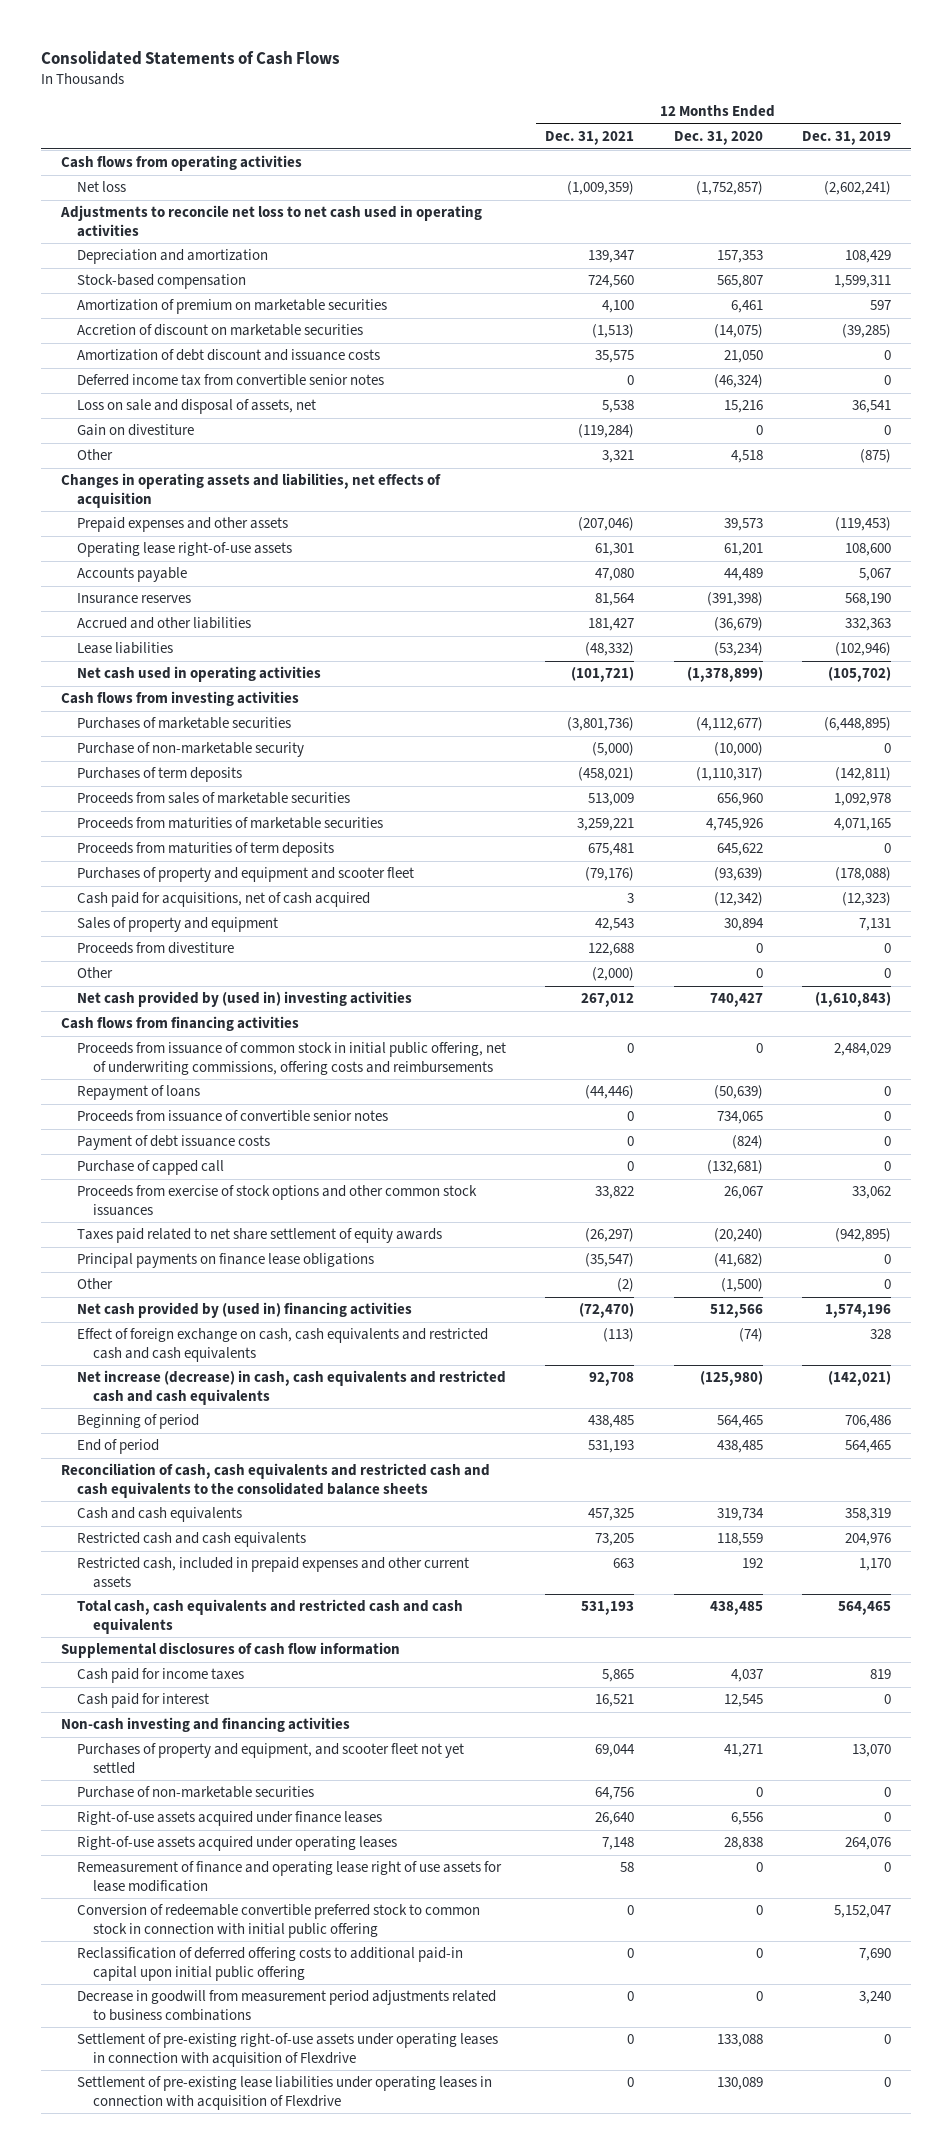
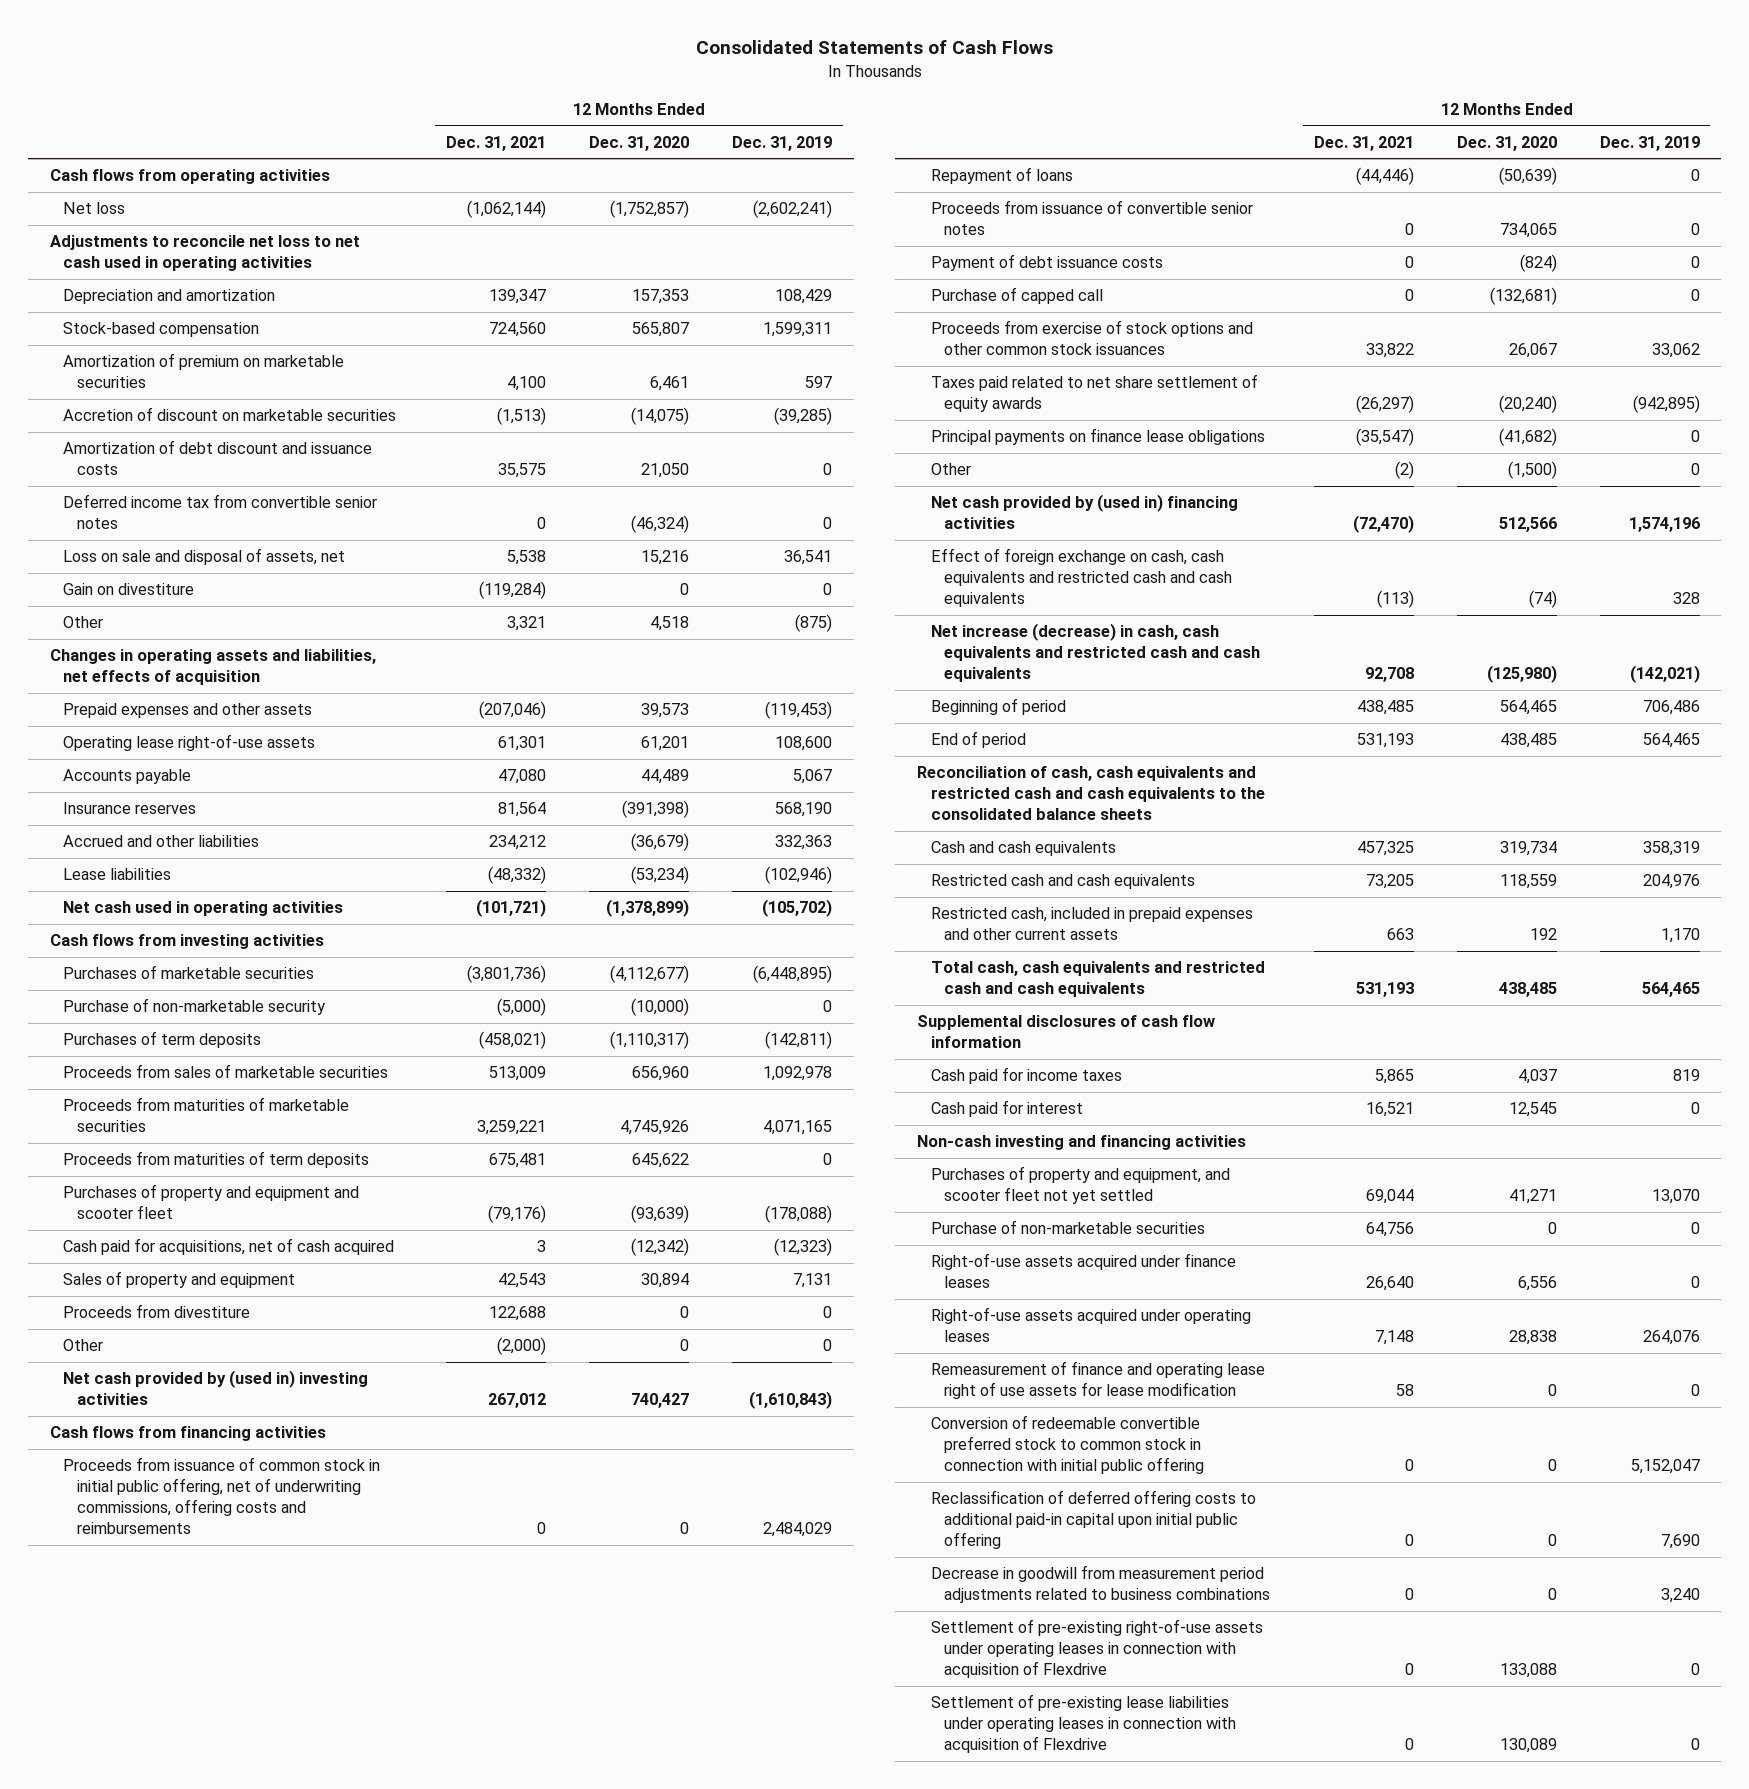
- Net loss | (1,009,359) | (1,752,857) | (2,602,241)
+ Net loss | (1,062,144) | (1,752,857) | (2,602,241)
- Accrued and other liabilities | 181,427 | (36,679) | 332,363
+ Accrued and other liabilities | 234,212 | (36,679) | 332,363

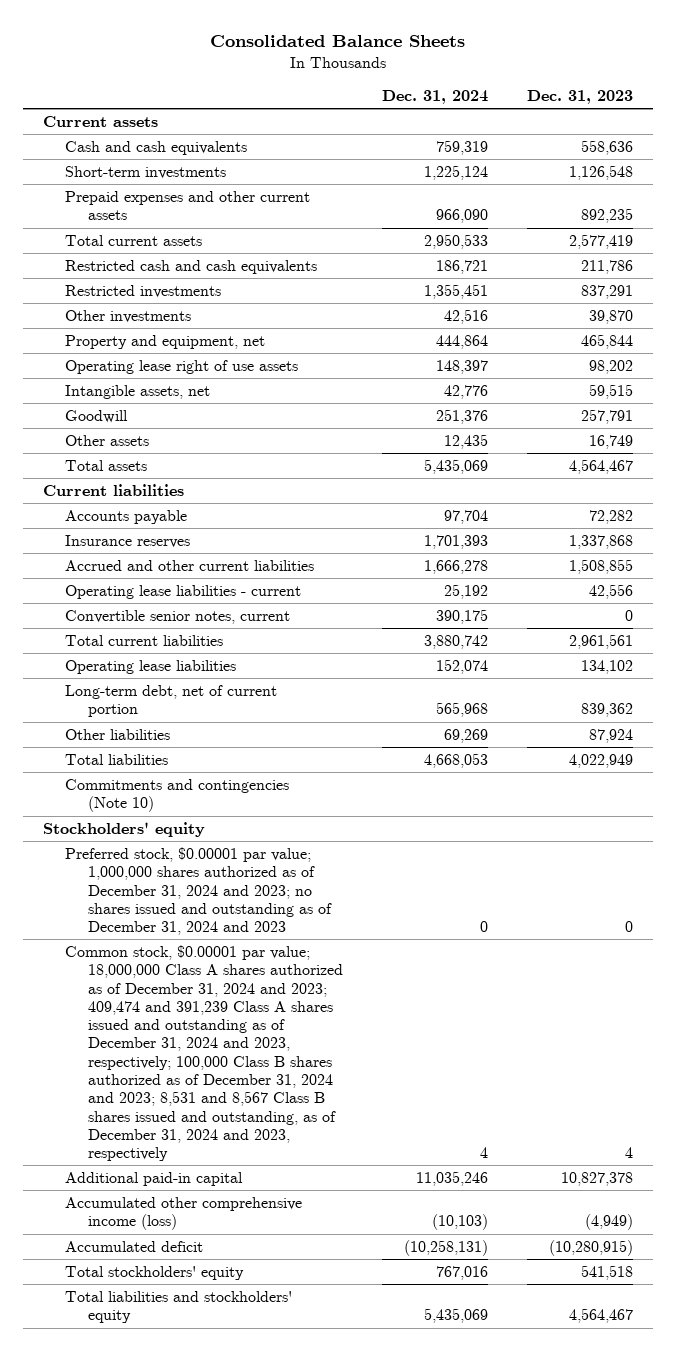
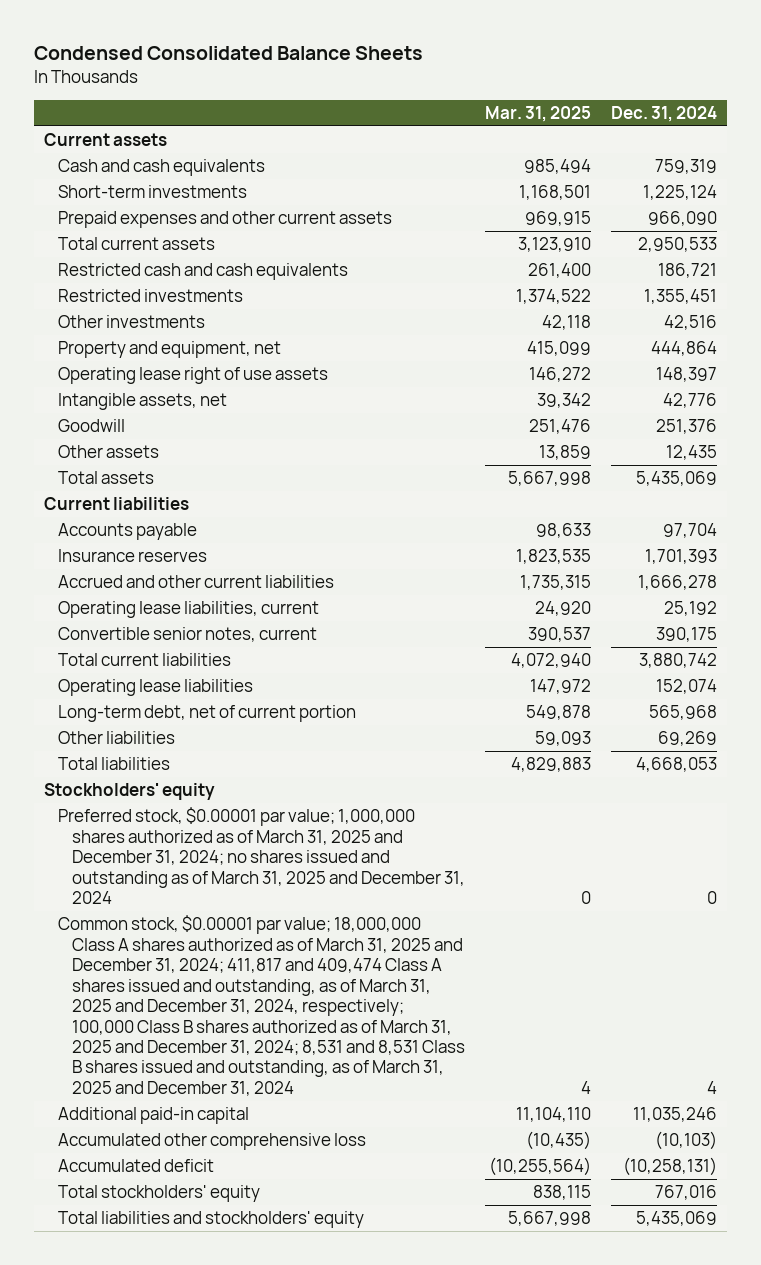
- Consolidated Balance Sheets
+ Condensed Consolidated Balance Sheets
- | Dec. 31, 2024 | Dec. 31, 2023
+ | Mar. 31, 2025 | Dec. 31, 2024
- Operating lease liabilities - current | 25,192 | 42,556
+ Operating lease liabilities, current | 24,920 | 25,192
- Commitments and contingencies (Note 10)
- Preferred stock, $0.00001 par value; 1,000,000 shares authorized as of December 31, 2024 and 2023; no shares issued and outstanding as of December 31, 2024 and 2023 | 0 | 0
- Common stock, $0.00001 par value; 18,000,000 Class A shares authorized as of December 31, 2024 and 2023; 409,474 and 391,239 Class A shares issued and outstanding as of December 31, 2024 and 2023, respectively; 100,000 Class B shares authorized as of December 31, 2024 and 2023; 8,531 and 8,567 Class B shares issued and outstanding, as of December 31, 2024 and 2023, respectively | 4 | 4
+ Preferred stock, $0.00001 par value; 1,000,000 shares authorized as of March 31, 2025 and December 31, 2024; no shares issued and outstanding as of March 31, 2025 and December 31, 2024 | 0 | 0
+ Common stock, $0.00001 par value; 18,000,000 Class A shares authorized as of March 31, 2025 and December 31, 2024; 411,817 and 409,474 Class A shares issued and outstanding, as of March 31, 2025 and December 31, 2024, respectively; 100,000 Class B shares authorized as of March 31, 2025 and December 31, 2024; 8,531 and 8,531 Class B shares issued and outstanding, as of March 31, 2025 and December 31, 2024 | 4 | 4
- Accumulated other comprehensive income (loss) | (10,103) | (4,949)
+ Accumulated other comprehensive loss | (10,435) | (10,103)

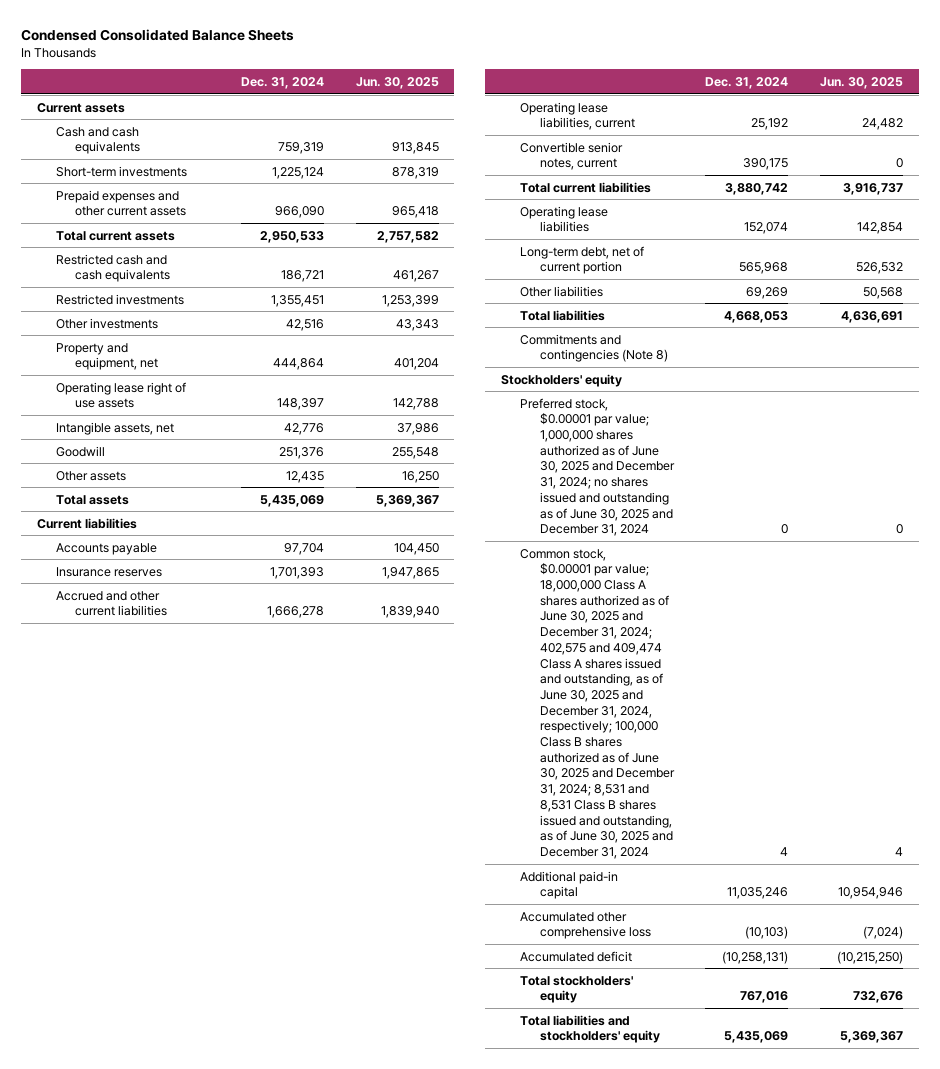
- | Mar. 31, 2025 | Dec. 31, 2024
+ | Dec. 31, 2024 | Jun. 30, 2025
+ Commitments and contingencies (Note 8)
- Preferred stock, $0.00001 par value; 1,000,000 shares authorized as of March 31, 2025 and December 31, 2024; no shares issued and outstanding as of March 31, 2025 and December 31, 2024 | 0 | 0
- Common stock, $0.00001 par value; 18,000,000 Class A shares authorized as of March 31, 2025 and December 31, 2024; 411,817 and 409,474 Class A shares issued and outstanding, as of March 31, 2025 and December 31, 2024, respectively; 100,000 Class B shares authorized as of March 31, 2025 and December 31, 2024; 8,531 and 8,531 Class B shares issued and outstanding, as of March 31, 2025 and December 31, 2024 | 4 | 4
+ Preferred stock, $0.00001 par value; 1,000,000 shares authorized as of June 30, 2025 and December 31, 2024; no shares issued and outstanding as of June 30, 2025 and December 31, 2024 | 0 | 0
+ Common stock, $0.00001 par value; 18,000,000 Class A shares authorized as of June 30, 2025 and December 31, 2024; 402,575 and 409,474 Class A shares issued and outstanding, as of June 30, 2025 and December 31, 2024, respectively; 100,000 Class B shares authorized as of June 30, 2025 and December 31, 2024; 8,531 and 8,531 Class B shares issued and outstanding, as of June 30, 2025 and December 31, 2024 | 4 | 4

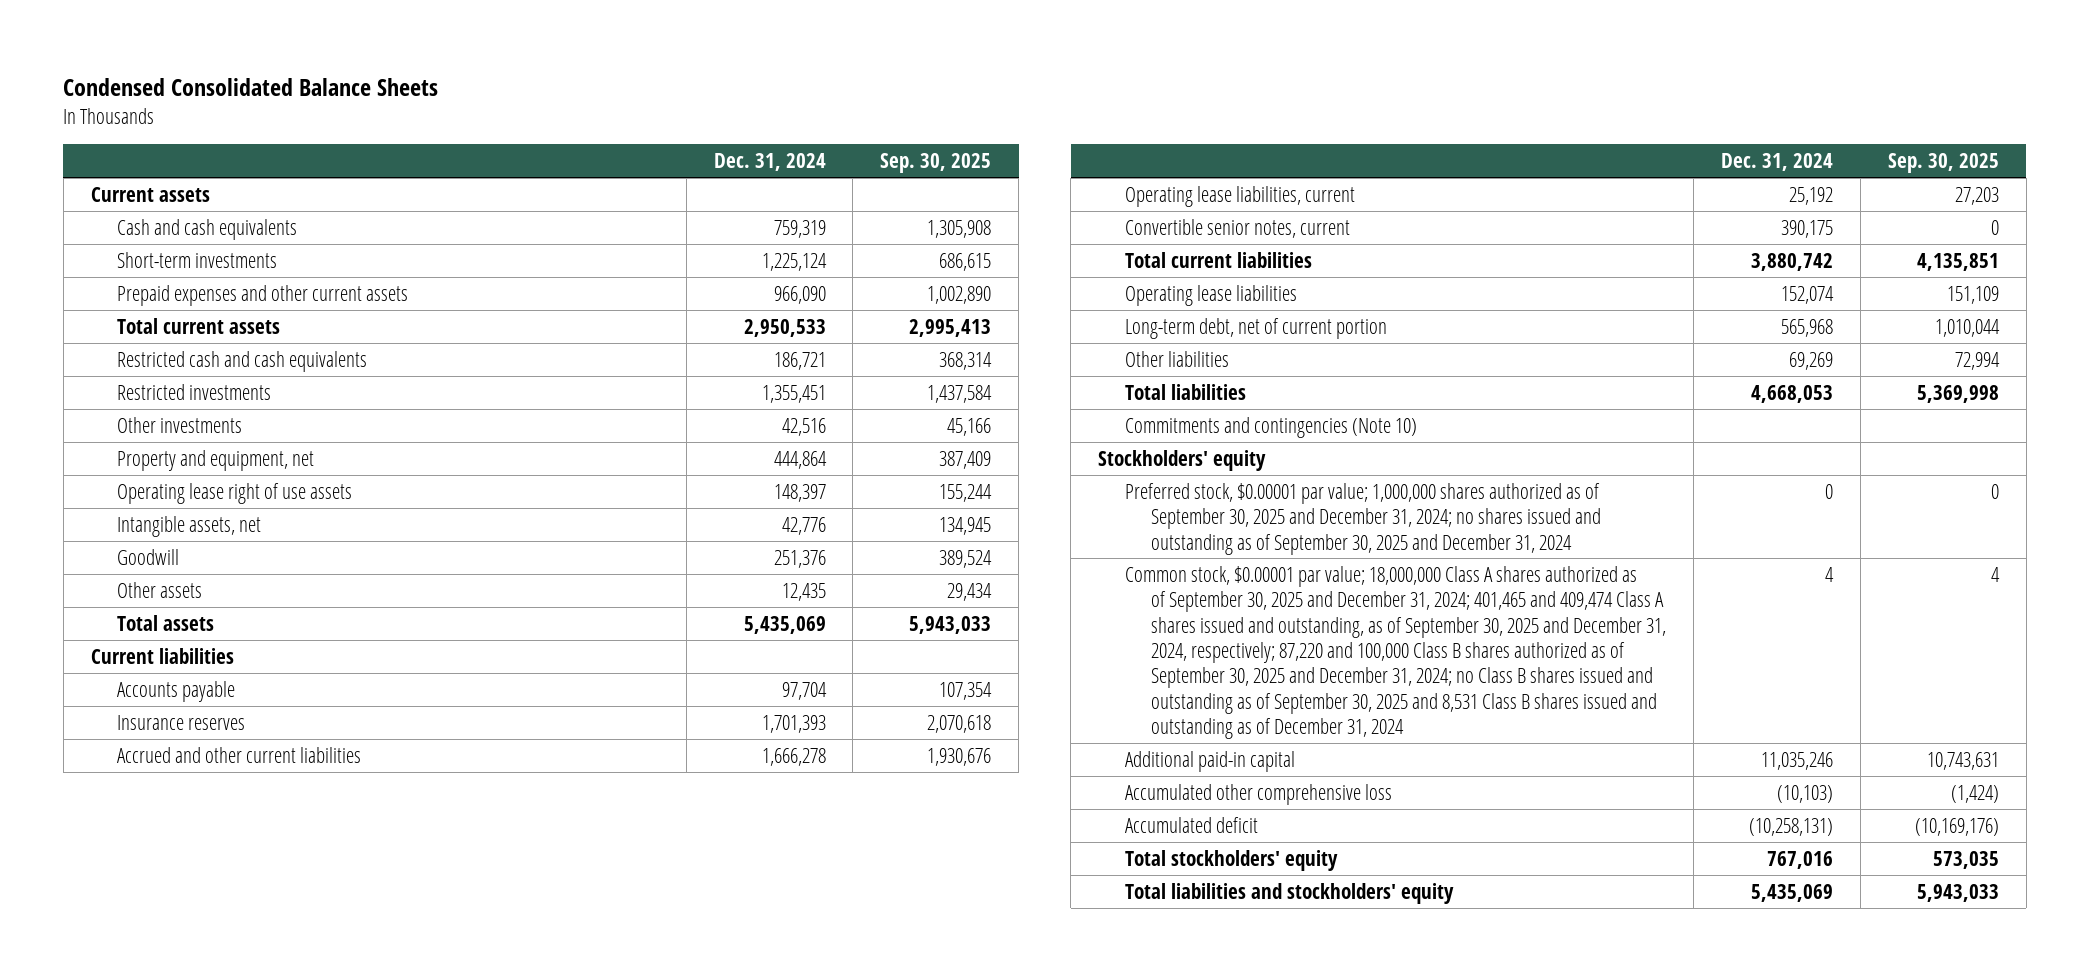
- | Dec. 31, 2024 | Jun. 30, 2025
+ | Dec. 31, 2024 | Sep. 30, 2025
- Commitments and contingencies (Note 8)
+ Commitments and contingencies (Note 10)
- Preferred stock, $0.00001 par value; 1,000,000 shares authorized as of June 30, 2025 and December 31, 2024; no shares issued and outstanding as of June 30, 2025 and December 31, 2024 | 0 | 0
- Common stock, $0.00001 par value; 18,000,000 Class A shares authorized as of June 30, 2025 and December 31, 2024; 402,575 and 409,474 Class A shares issued and outstanding, as of June 30, 2025 and December 31, 2024, respectively; 100,000 Class B shares authorized as of June 30, 2025 and December 31, 2024; 8,531 and 8,531 Class B shares issued and outstanding, as of June 30, 2025 and December 31, 2024 | 4 | 4
+ Preferred stock, $0.00001 par value; 1,000,000 shares authorized as of September 30, 2025 and December 31, 2024; no shares issued and outstanding as of September 30, 2025 and December 31, 2024 | 0 | 0
+ Common stock, $0.00001 par value; 18,000,000 Class A shares authorized as of September 30, 2025 and December 31, 2024; 401,465 and 409,474 Class A shares issued and outstanding, as of September 30, 2025 and December 31, 2024, respectively; 87,220 and 100,000 Class B shares authorized as of September 30, 2025 and December 31, 2024; no Class B shares issued and outstanding as of September 30, 2025 and 8,531 Class B shares issued and outstanding as of December 31, 2024 | 4 | 4

